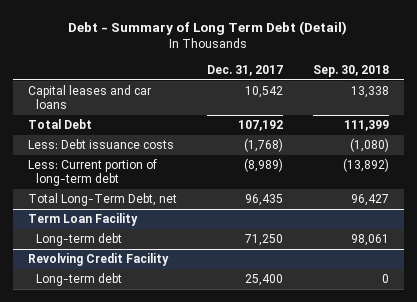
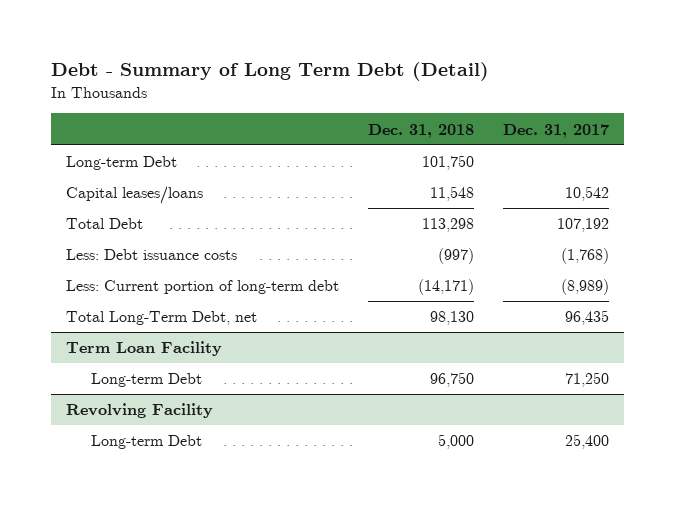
- | Dec. 31, 2017 | Sep. 30, 2018
+ | Dec. 31, 2018 | Dec. 31, 2017
- Capital leases and car loans | 10,542 | 13,338
+ Long-term Debt | 101,750 |
+ Capital leases/loans | 11,548 | 10,542
@ Term Loan Facility
- Long-term debt | 71,250 | 98,061
- Revolving Credit Facility
- Long-term debt | 25,400 | 0
@ Term Loan Facility
+ Long-term Debt | 96,750 | 71,250
+ Revolving Facility
+ Long-term Debt | 5,000 | 25,400

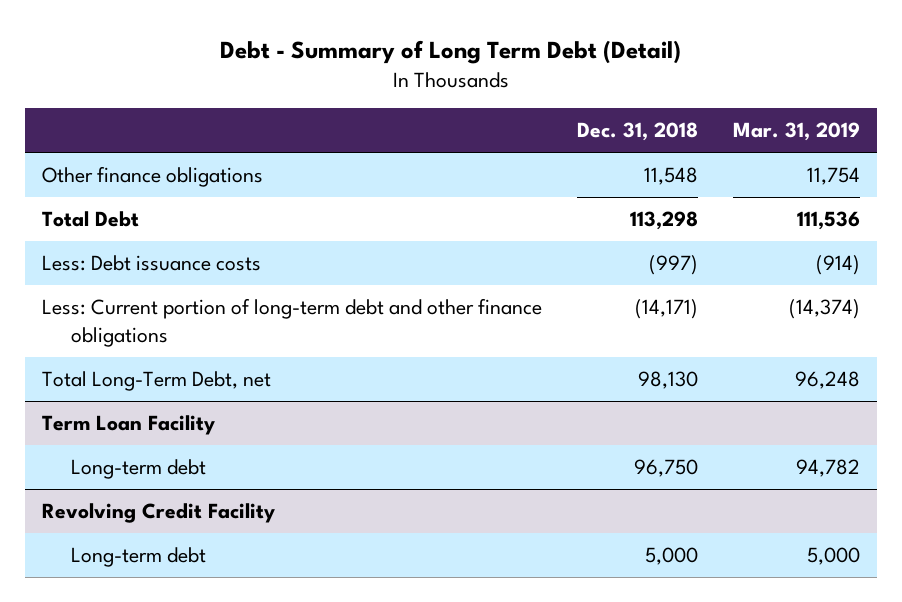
- | Dec. 31, 2018 | Dec. 31, 2017
+ | Dec. 31, 2018 | Mar. 31, 2019
- Long-term Debt | 101,750 |
- Capital leases/loans | 11,548 | 10,542
+ Other finance obligations | 11,548 | 11,754
- Less: Current portion of long-term debt | (14,171) | (8,989)
+ Less: Current portion of long-term debt and other finance obligations | (14,171) | (14,374)
@ Term Loan Facility
- Long-term Debt | 96,750 | 71,250
- Revolving Facility
- Long-term Debt | 5,000 | 25,400
@ Term Loan Facility
+ Long-term debt | 96,750 | 94,782
+ Revolving Credit Facility
+ Long-term debt | 5,000 | 5,000

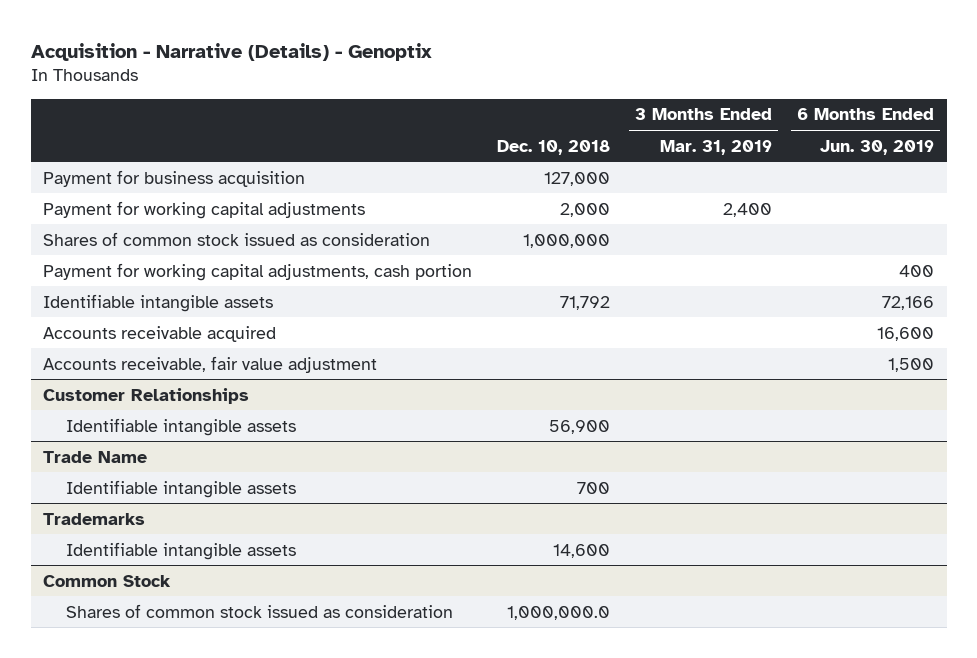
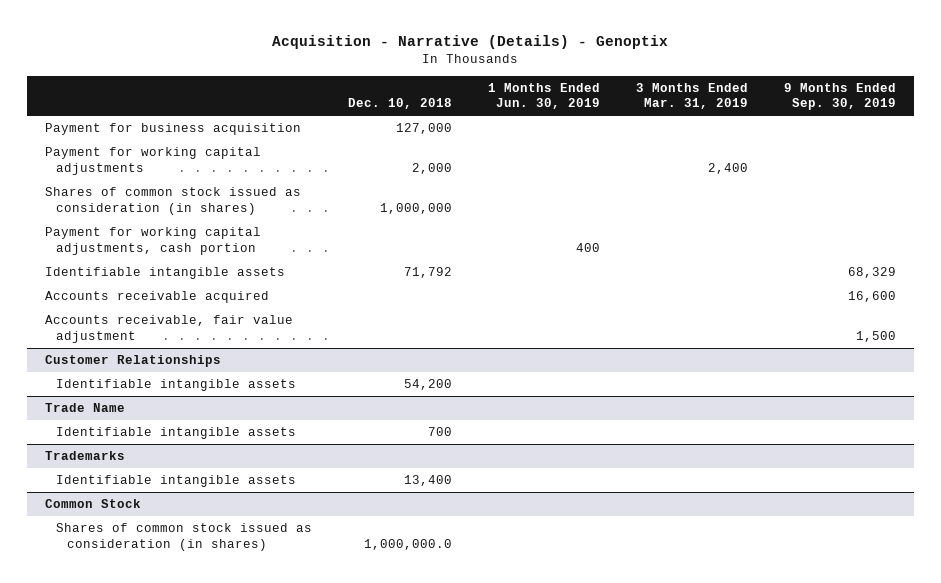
- | Dec. 10, 2018 | 3 Months Ended Mar. 31, 2019 | 6 Months Ended Jun. 30, 2019
+ | Dec. 10, 2018 | 1 Months Ended Jun. 30, 2019 | 3 Months Ended Mar. 31, 2019 | 9 Months Ended Sep. 30, 2019
- Shares of common stock issued as consideration | 1,000,000 | |
+ Shares of common stock issued as consideration (in shares) | 1,000,000 | | |
@ Customer Relationships
- Identifiable intangible assets | 56,900 | |
+ Identifiable intangible assets | 54,200 | | |
@ Trademarks
- Identifiable intangible assets | 14,600 | |
+ Identifiable intangible assets | 13,400 | | |
@ Common Stock
- Shares of common stock issued as consideration | 1,000,000.0 | |
+ Shares of common stock issued as consideration (in shares) | 1,000,000.0 | | |

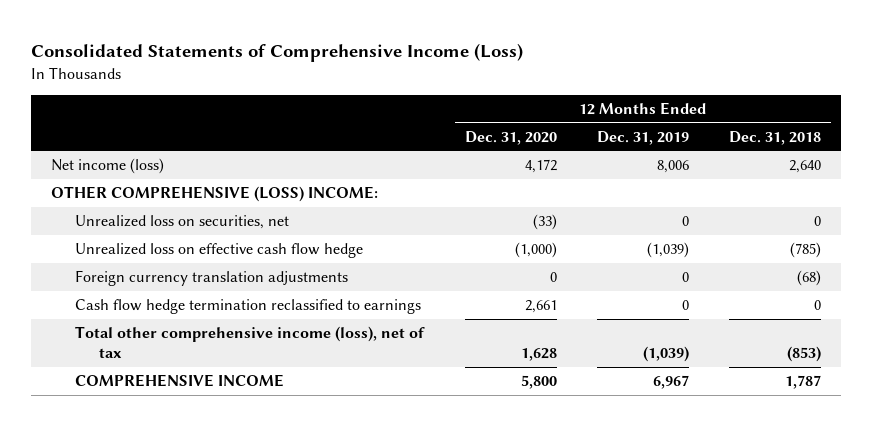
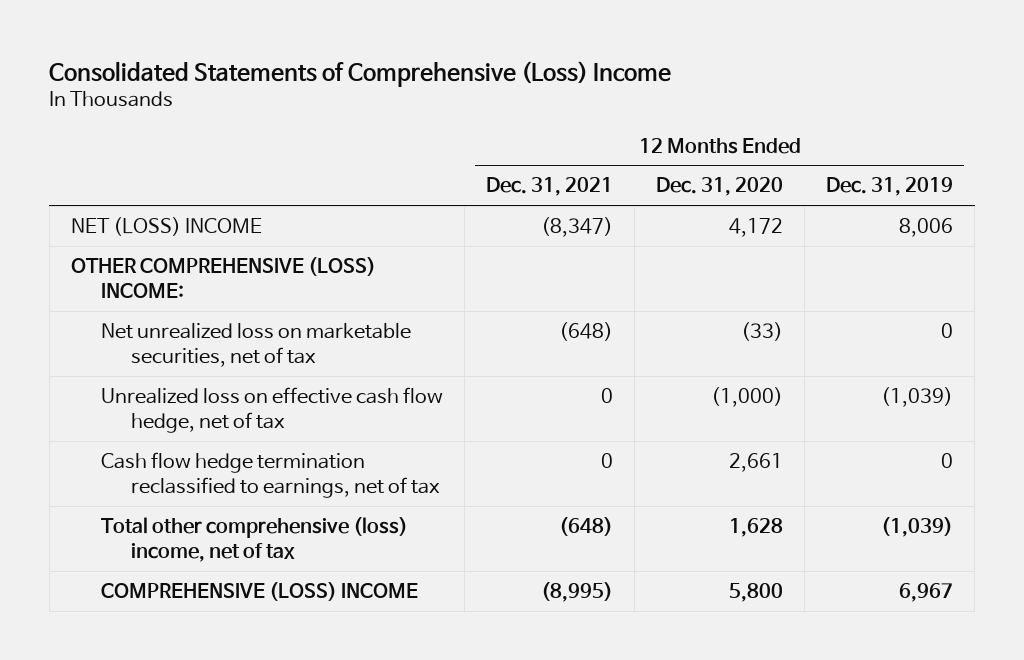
- Consolidated Statements of Comprehensive Income (Loss)
+ Consolidated Statements of Comprehensive (Loss) Income
- | 12 Months Ended Dec. 31, 2020 | 12 Months Ended Dec. 31, 2019 | 12 Months Ended Dec. 31, 2018
+ | 12 Months Ended Dec. 31, 2021 | 12 Months Ended Dec. 31, 2020 | 12 Months Ended Dec. 31, 2019
- Net income (loss) | 4,172 | 8,006 | 2,640
+ NET (LOSS) INCOME | (8,347) | 4,172 | 8,006
- Unrealized loss on securities, net | (33) | 0 | 0
- Unrealized loss on effective cash flow hedge | (1,000) | (1,039) | (785)
- Foreign currency translation adjustments | 0 | 0 | (68)
- Cash flow hedge termination reclassified to earnings | 2,661 | 0 | 0
- Total other comprehensive income (loss), net of tax | 1,628 | (1,039) | (853)
- COMPREHENSIVE INCOME | 5,800 | 6,967 | 1,787
+ Net unrealized loss on marketable securities, net of tax | (648) | (33) | 0
+ Unrealized loss on effective cash flow hedge, net of tax | 0 | (1,000) | (1,039)
+ Cash flow hedge termination reclassified to earnings, net of tax | 0 | 2,661 | 0
+ Total other comprehensive (loss) income, net of tax | (648) | 1,628 | (1,039)
+ COMPREHENSIVE (LOSS) INCOME | (8,995) | 5,800 | 6,967

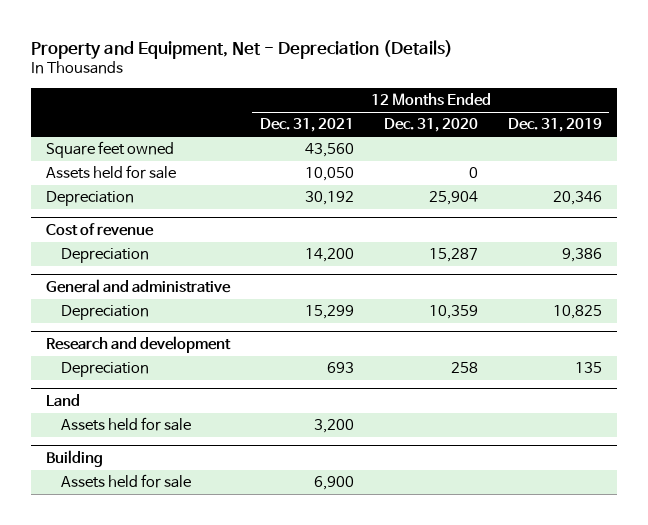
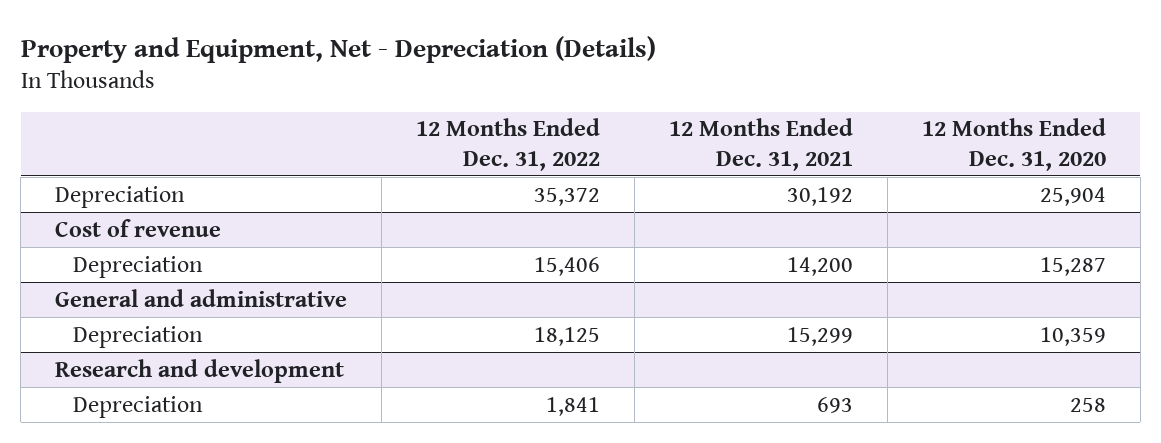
- | 12 Months Ended Dec. 31, 2021 | 12 Months Ended Dec. 31, 2020 | 12 Months Ended Dec. 31, 2019
+ | 12 Months Ended Dec. 31, 2022 | 12 Months Ended Dec. 31, 2021 | 12 Months Ended Dec. 31, 2020
- Square feet owned | 43,560 | |
- Assets held for sale | 10,050 | 0 |
- Land
- Assets held for sale | 3,200 | |
- Building
- Assets held for sale | 6,900 | |

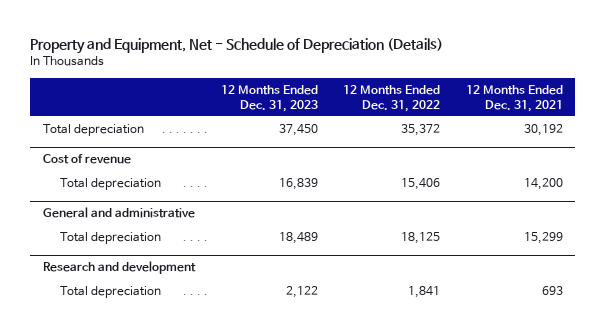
- Property and Equipment, Net - Depreciation (Details)
+ Property and Equipment, Net - Schedule of Depreciation (Details)
- | 12 Months Ended Dec. 31, 2022 | 12 Months Ended Dec. 31, 2021 | 12 Months Ended Dec. 31, 2020
+ | 12 Months Ended Dec. 31, 2023 | 12 Months Ended Dec. 31, 2022 | 12 Months Ended Dec. 31, 2021
- Depreciation | 35,372 | 30,192 | 25,904
+ Total depreciation | 37,450 | 35,372 | 30,192
@ Cost of revenue
- Depreciation | 15,406 | 14,200 | 15,287
+ Total depreciation | 16,839 | 15,406 | 14,200
@ General and administrative
- Depreciation | 18,125 | 15,299 | 10,359
+ Total depreciation | 18,489 | 18,125 | 15,299
@ Research and development
- Depreciation | 1,841 | 693 | 258
+ Total depreciation | 2,122 | 1,841 | 693

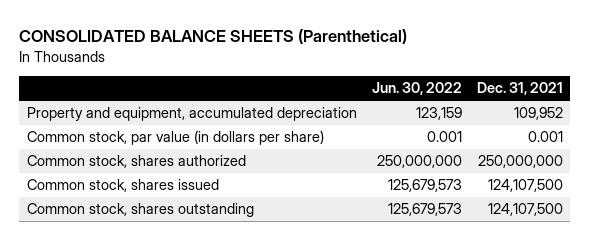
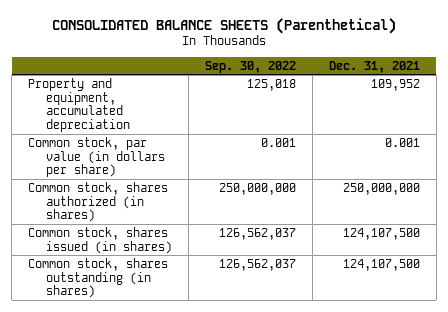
- | Jun. 30, 2022 | Dec. 31, 2021
+ | Sep. 30, 2022 | Dec. 31, 2021
- Common stock, shares authorized | 250,000,000 | 250,000,000
- Common stock, shares issued | 125,679,573 | 124,107,500
- Common stock, shares outstanding | 125,679,573 | 124,107,500
+ Common stock, shares authorized (in shares) | 250,000,000 | 250,000,000
+ Common stock, shares issued (in shares) | 126,562,037 | 124,107,500
+ Common stock, shares outstanding (in shares) | 126,562,037 | 124,107,500

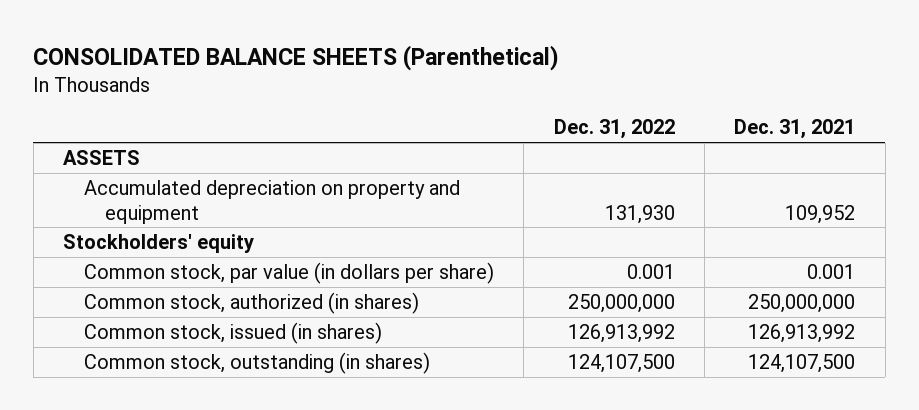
- | Sep. 30, 2022 | Dec. 31, 2021
+ | Dec. 31, 2022 | Dec. 31, 2021
- Property and equipment, accumulated depreciation | 125,018 | 109,952
+ ASSETS
+ Accumulated depreciation on property and equipment | 131,930 | 109,952
+ Stockholders' equity
- Common stock, shares authorized (in shares) | 250,000,000 | 250,000,000
- Common stock, shares issued (in shares) | 126,562,037 | 124,107,500
- Common stock, shares outstanding (in shares) | 126,562,037 | 124,107,500
+ Common stock, authorized (in shares) | 250,000,000 | 250,000,000
+ Common stock, issued (in shares) | 126,913,992 | 126,913,992
+ Common stock, outstanding (in shares) | 124,107,500 | 124,107,500

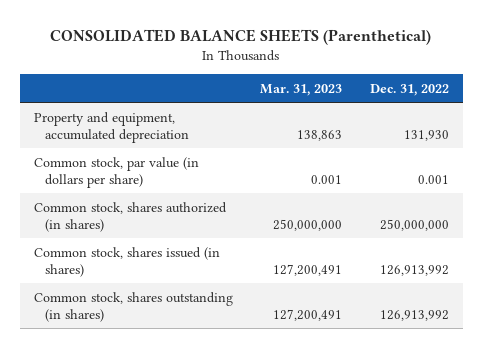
- | Dec. 31, 2022 | Dec. 31, 2021
+ | Mar. 31, 2023 | Dec. 31, 2022
- ASSETS
- Accumulated depreciation on property and equipment | 131,930 | 109,952
- Stockholders' equity
+ Property and equipment, accumulated depreciation | 138,863 | 131,930
- Common stock, authorized (in shares) | 250,000,000 | 250,000,000
- Common stock, issued (in shares) | 126,913,992 | 126,913,992
- Common stock, outstanding (in shares) | 124,107,500 | 124,107,500
+ Common stock, shares authorized (in shares) | 250,000,000 | 250,000,000
+ Common stock, shares issued (in shares) | 127,200,491 | 126,913,992
+ Common stock, shares outstanding (in shares) | 127,200,491 | 126,913,992

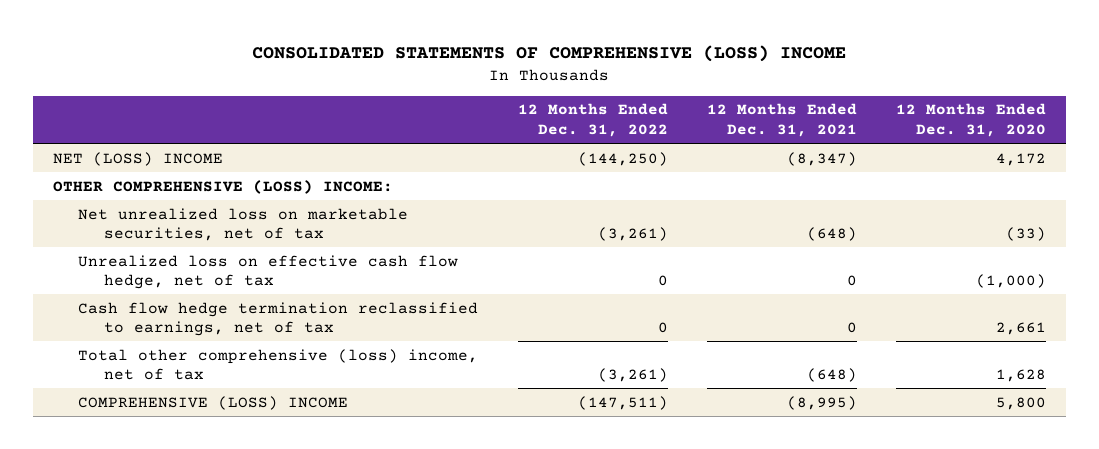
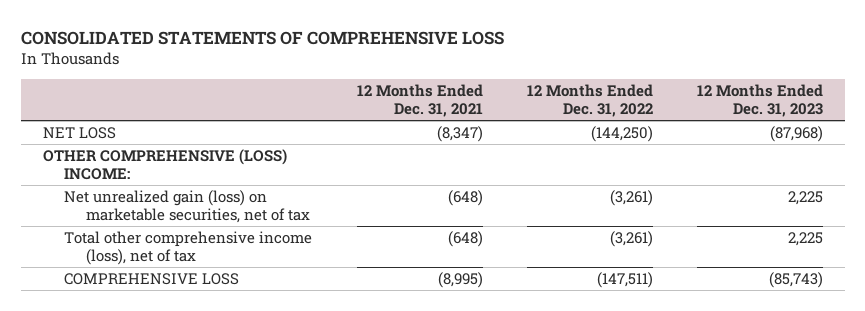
- CONSOLIDATED STATEMENTS OF COMPREHENSIVE (LOSS) INCOME
+ CONSOLIDATED STATEMENTS OF COMPREHENSIVE LOSS
- | 12 Months Ended Dec. 31, 2022 | 12 Months Ended Dec. 31, 2021 | 12 Months Ended Dec. 31, 2020
+ | 12 Months Ended Dec. 31, 2021 | 12 Months Ended Dec. 31, 2022 | 12 Months Ended Dec. 31, 2023
- NET (LOSS) INCOME | (144,250) | (8,347) | 4,172
+ NET LOSS | (8,347) | (144,250) | (87,968)
- Net unrealized loss on marketable securities, net of tax | (3,261) | (648) | (33)
- Unrealized loss on effective cash flow hedge, net of tax | 0 | 0 | (1,000)
- Cash flow hedge termination reclassified to earnings, net of tax | 0 | 0 | 2,661
- Total other comprehensive (loss) income, net of tax | (3,261) | (648) | 1,628
- COMPREHENSIVE (LOSS) INCOME | (147,511) | (8,995) | 5,800
+ Net unrealized gain (loss) on marketable securities, net of tax | (648) | (3,261) | 2,225
+ Total other comprehensive income (loss), net of tax | (648) | (3,261) | 2,225
+ COMPREHENSIVE LOSS | (8,995) | (147,511) | (85,743)

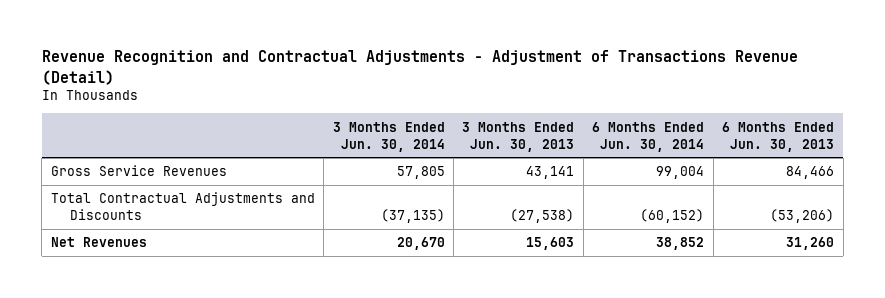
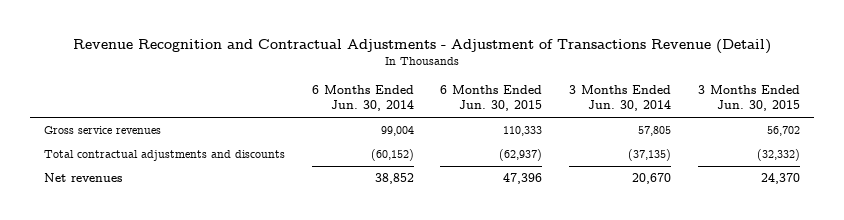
- | 3 Months Ended Jun. 30, 2014 | 3 Months Ended Jun. 30, 2013 | 6 Months Ended Jun. 30, 2014 | 6 Months Ended Jun. 30, 2013
+ | 6 Months Ended Jun. 30, 2014 | 6 Months Ended Jun. 30, 2015 | 3 Months Ended Jun. 30, 2014 | 3 Months Ended Jun. 30, 2015
- Gross Service Revenues | 57,805 | 43,141 | 99,004 | 84,466
- Total Contractual Adjustments and Discounts | (37,135) | (27,538) | (60,152) | (53,206)
- Net Revenues | 20,670 | 15,603 | 38,852 | 31,260
+ Gross service revenues | 99,004 | 110,333 | 57,805 | 56,702
+ Total contractual adjustments and discounts | (60,152) | (62,937) | (37,135) | (32,332)
+ Net revenues | 38,852 | 47,396 | 20,670 | 24,370

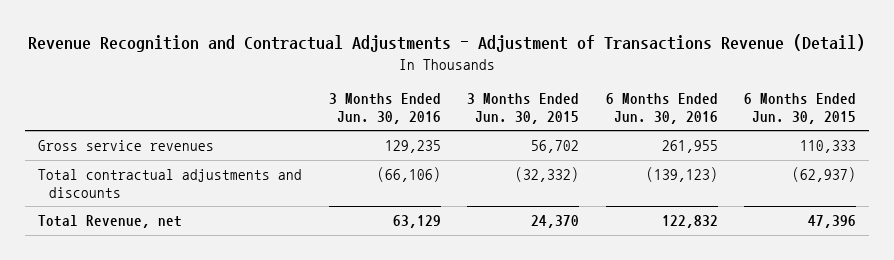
- | 6 Months Ended Jun. 30, 2014 | 6 Months Ended Jun. 30, 2015 | 3 Months Ended Jun. 30, 2014 | 3 Months Ended Jun. 30, 2015
+ | 3 Months Ended Jun. 30, 2016 | 3 Months Ended Jun. 30, 2015 | 6 Months Ended Jun. 30, 2016 | 6 Months Ended Jun. 30, 2015
- Net revenues | 38,852 | 47,396 | 20,670 | 24,370
+ Total Revenue, net | 63,129 | 24,370 | 122,832 | 47,396

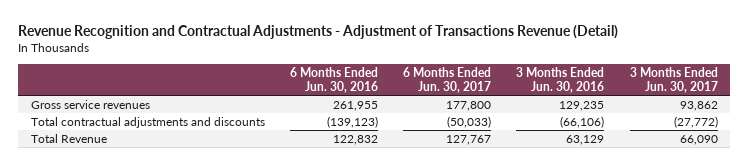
- | 3 Months Ended Jun. 30, 2016 | 3 Months Ended Jun. 30, 2015 | 6 Months Ended Jun. 30, 2016 | 6 Months Ended Jun. 30, 2015
+ | 6 Months Ended Jun. 30, 2016 | 6 Months Ended Jun. 30, 2017 | 3 Months Ended Jun. 30, 2016 | 3 Months Ended Jun. 30, 2017
- Total Revenue, net | 63,129 | 24,370 | 122,832 | 47,396
+ Total Revenue | 122,832 | 127,767 | 63,129 | 66,090

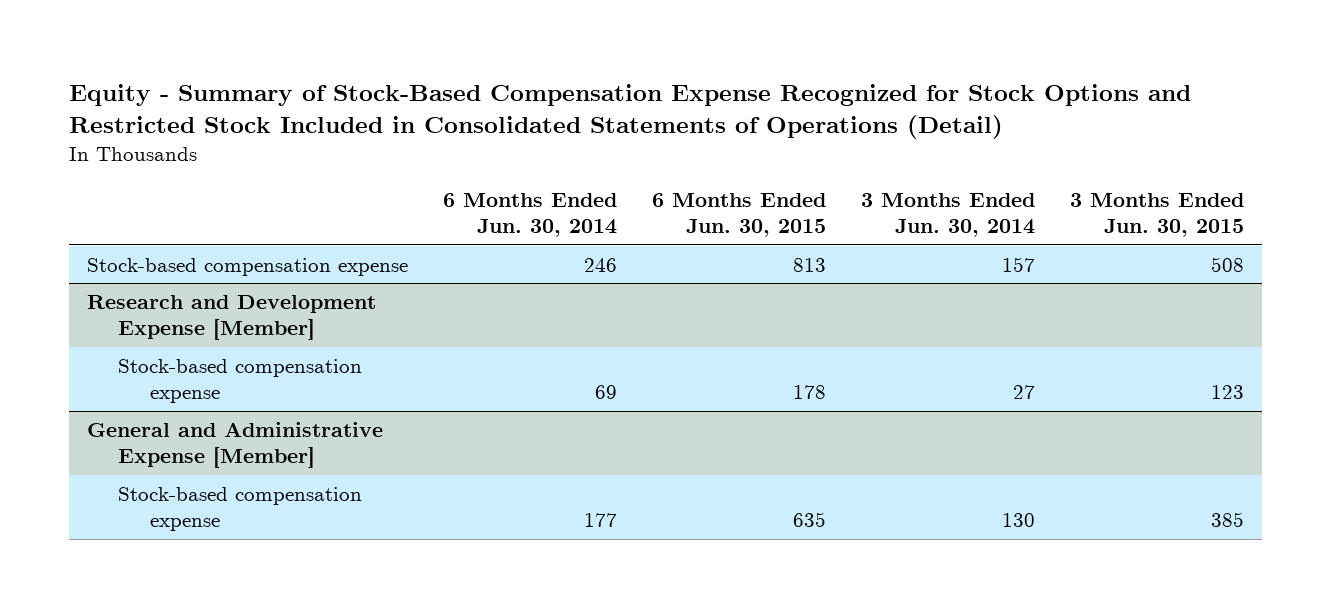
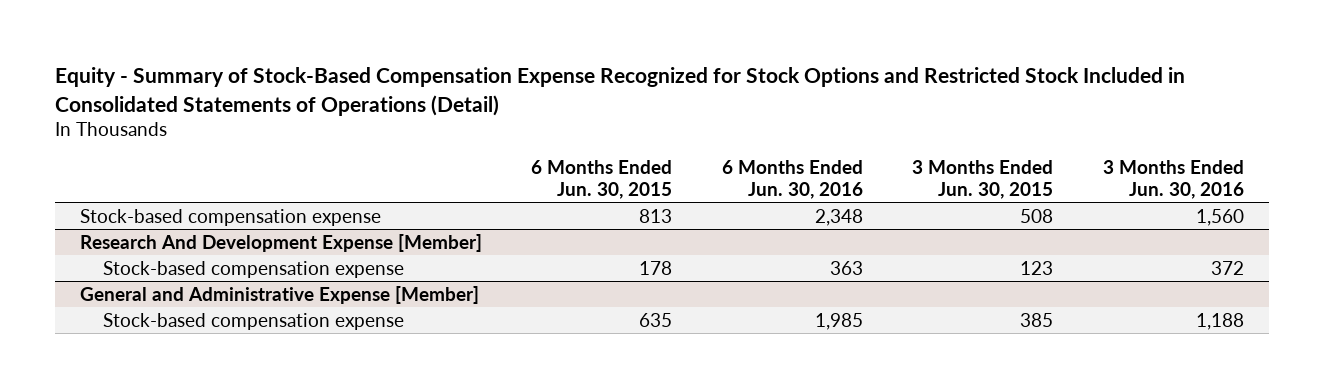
- | 6 Months Ended Jun. 30, 2014 | 6 Months Ended Jun. 30, 2015 | 3 Months Ended Jun. 30, 2014 | 3 Months Ended Jun. 30, 2015
+ | 6 Months Ended Jun. 30, 2015 | 6 Months Ended Jun. 30, 2016 | 3 Months Ended Jun. 30, 2015 | 3 Months Ended Jun. 30, 2016
- Research and Development Expense [Member]
+ Research And Development Expense [Member]

